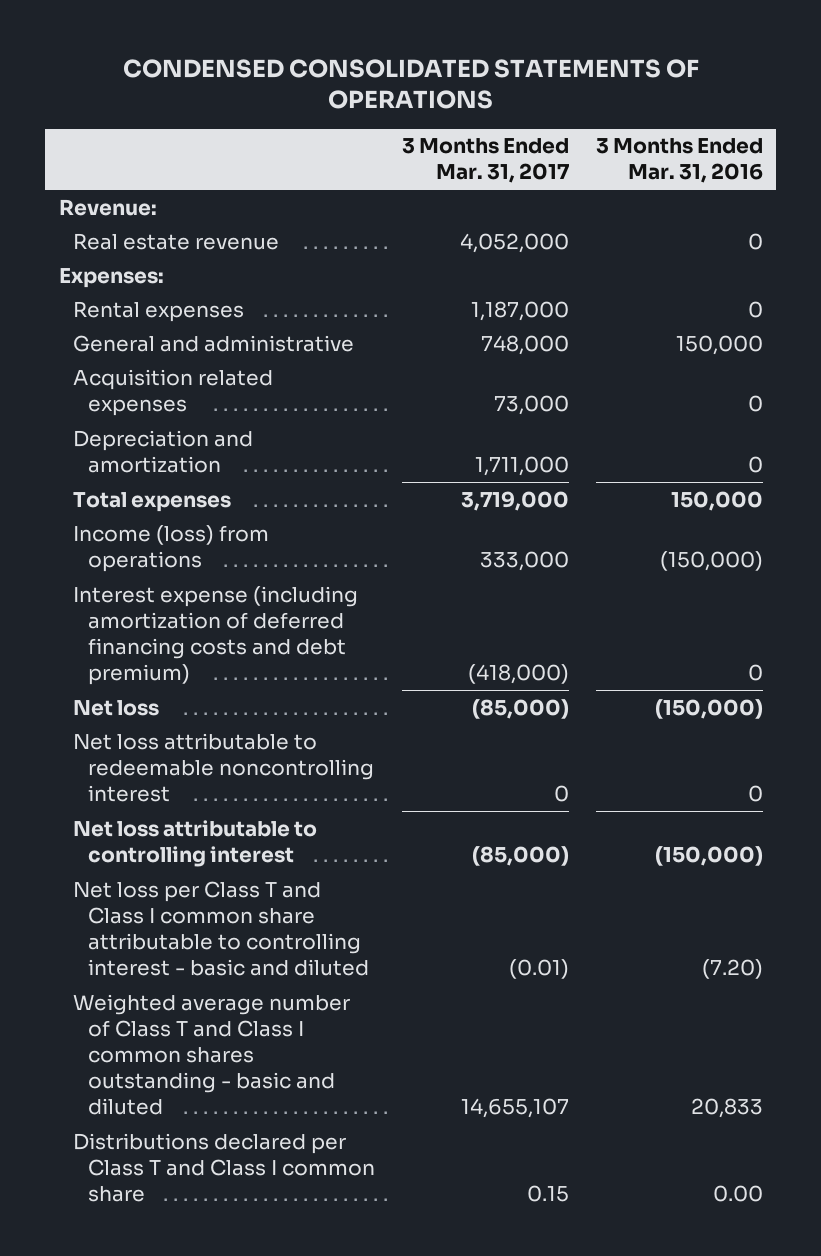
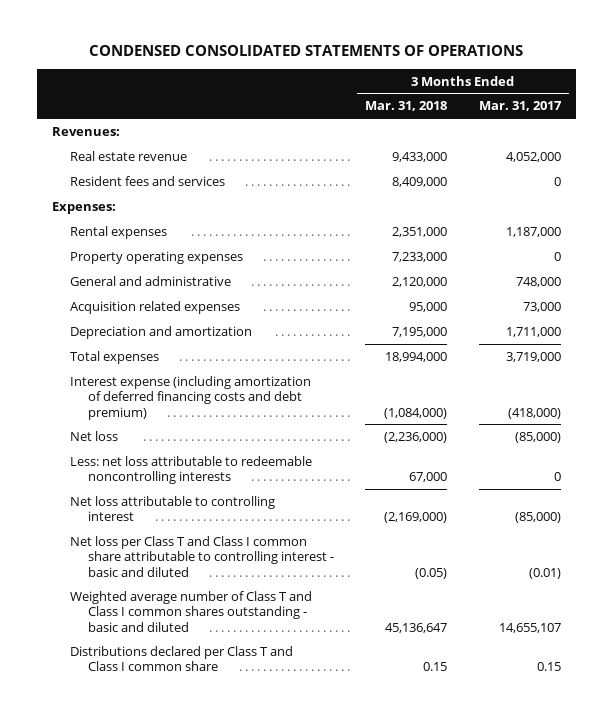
- | 3 Months Ended Mar. 31, 2017 | 3 Months Ended Mar. 31, 2016
+ | 3 Months Ended Mar. 31, 2018 | 3 Months Ended Mar. 31, 2017
- Revenue:
+ Revenues:
+ Resident fees and services | 8,409,000 | 0
+ Property operating expenses | 7,233,000 | 0
- Income (loss) from operations | 333,000 | (150,000)
- Net loss attributable to redeemable noncontrolling interest | 0 | 0
+ Less: net loss attributable to redeemable noncontrolling interests | 67,000 | 0

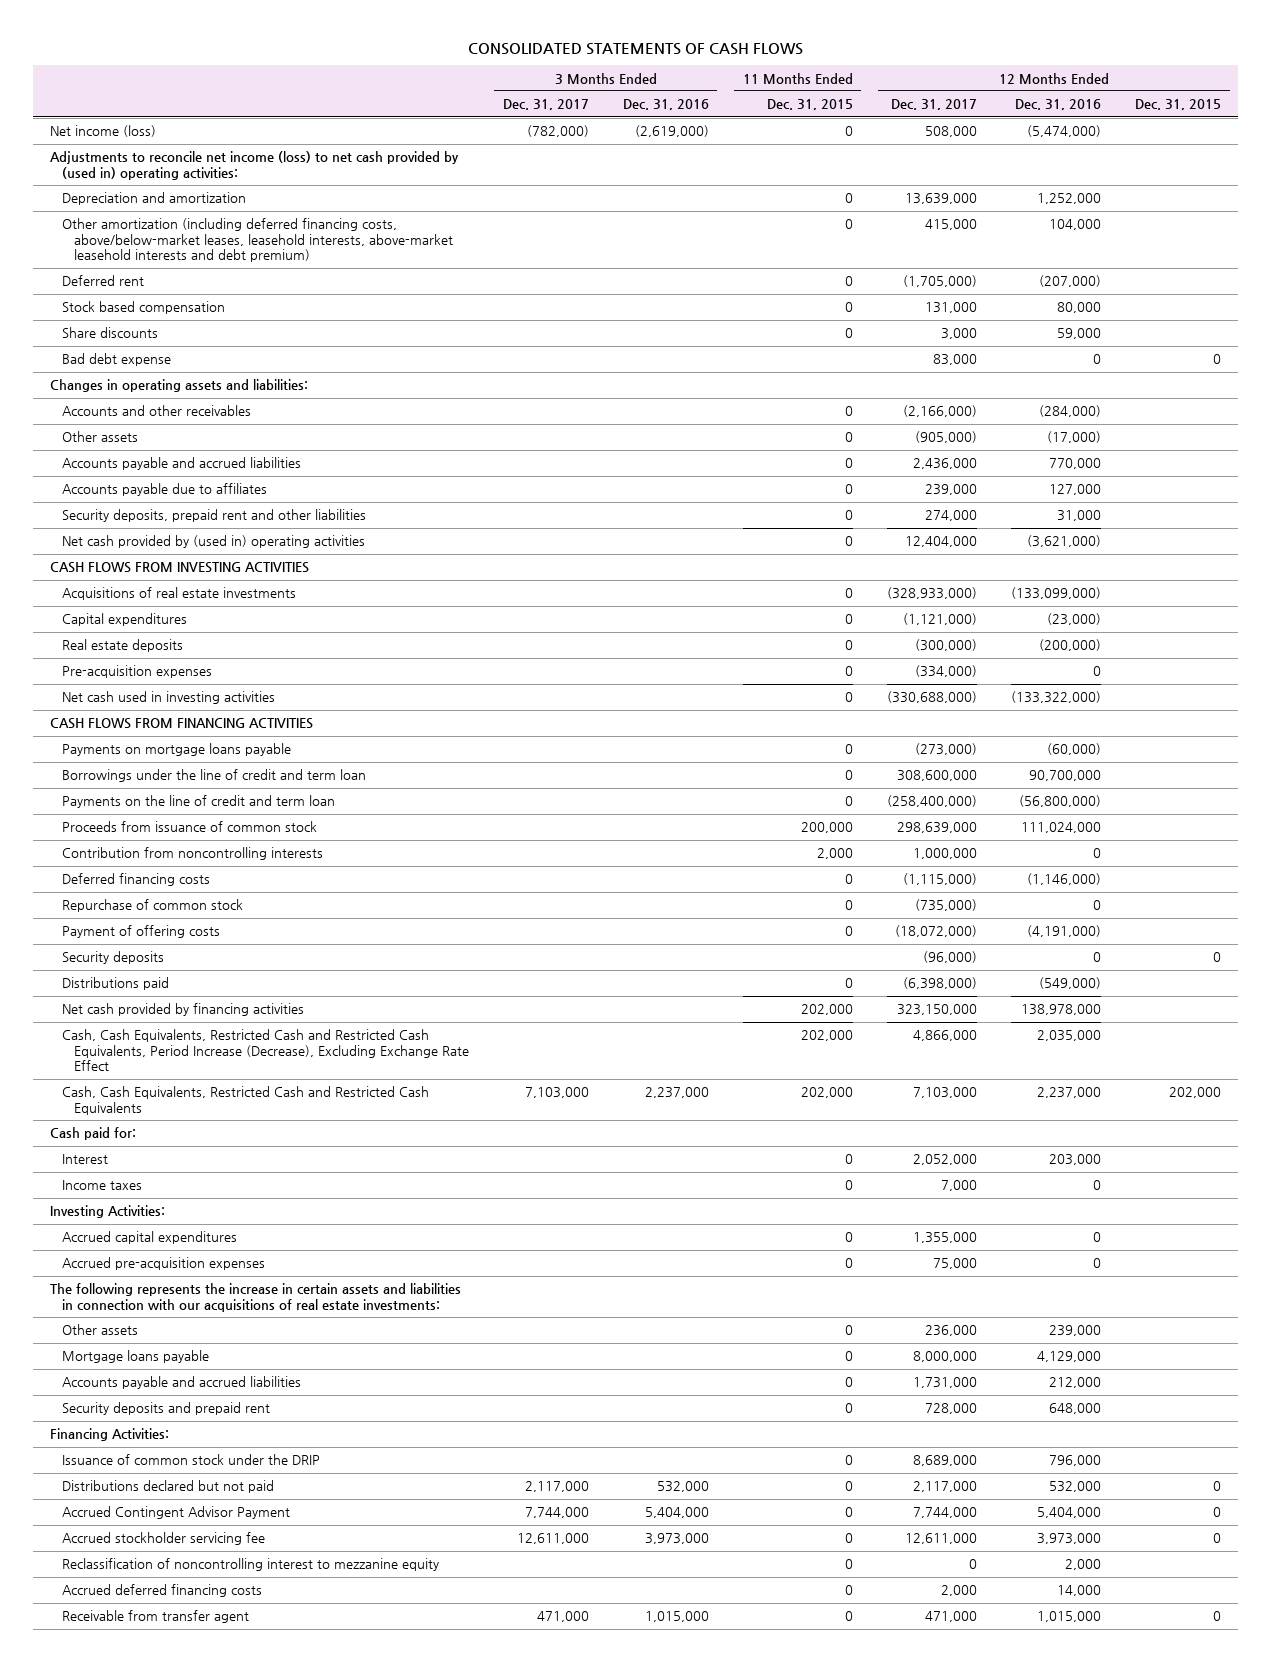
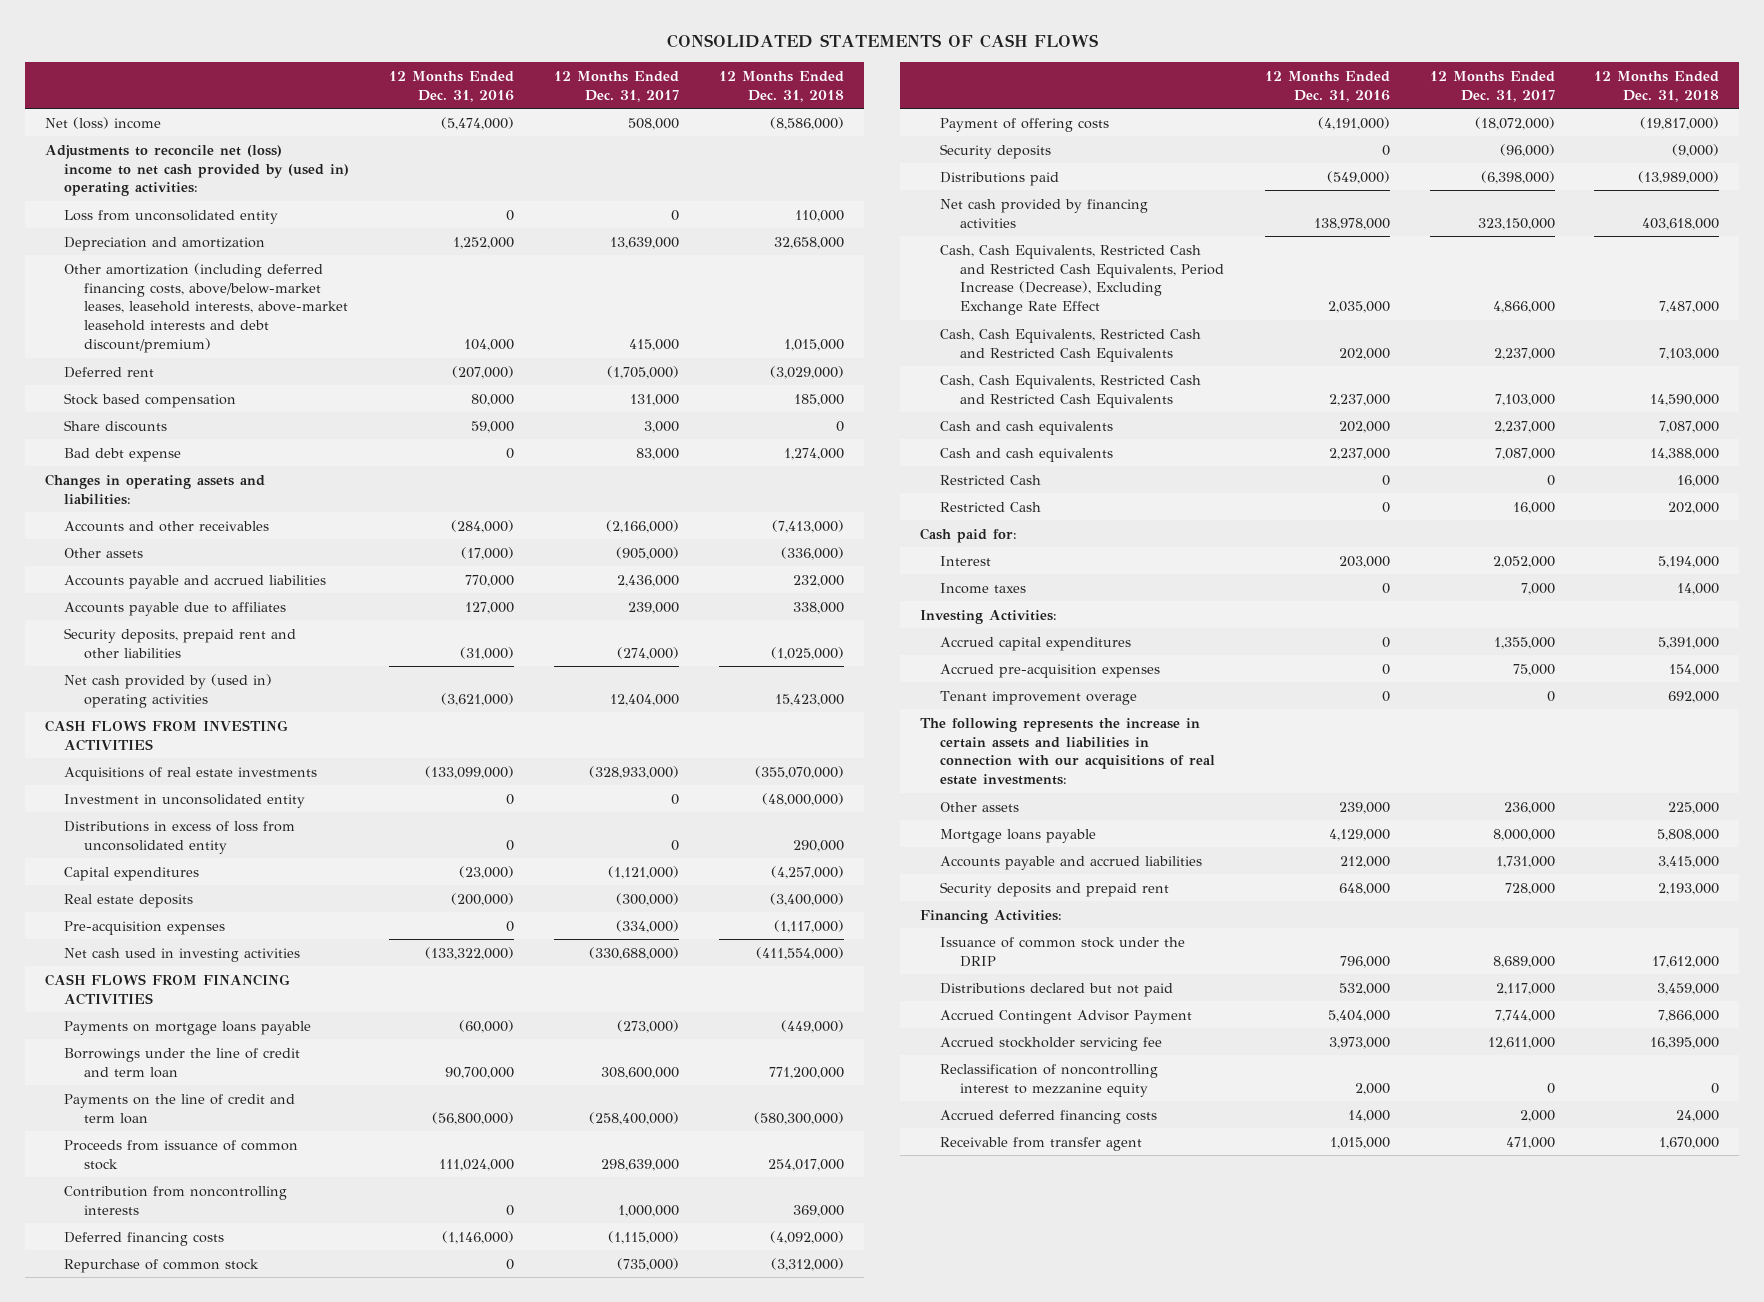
- | 3 Months Ended Dec. 31, 2017 | 3 Months Ended Dec. 31, 2016 | 11 Months Ended Dec. 31, 2015 | 12 Months Ended Dec. 31, 2017 | 12 Months Ended Dec. 31, 2016 | 12 Months Ended Dec. 31, 2015
+ | 12 Months Ended Dec. 31, 2016 | 12 Months Ended Dec. 31, 2017 | 12 Months Ended Dec. 31, 2018
- Net income (loss) | (782,000) | (2,619,000) | 0 | 508,000 | (5,474,000) |
- Adjustments to reconcile net income (loss) to net cash provided by (used in) operating activities:
+ Net (loss) income | (5,474,000) | 508,000 | (8,586,000)
+ Adjustments to reconcile net (loss) income to net cash provided by (used in) operating activities:
+ Loss from unconsolidated entity | 0 | 0 | 110,000
- Other amortization (including deferred financing costs, above/below-market leases, leasehold interests, above-market leasehold interests and debt premium) | | | 0 | 415,000 | 104,000 |
+ Other amortization (including deferred financing costs, above/below-market leases, leasehold interests, above-market leasehold interests and debt discount/premium) | 104,000 | 415,000 | 1,015,000
- Security deposits, prepaid rent and other liabilities | | | 0 | 274,000 | 31,000 |
+ Security deposits, prepaid rent and other liabilities | (31,000) | (274,000) | (1,025,000)
+ Investment in unconsolidated entity | 0 | 0 | (48,000,000)
+ Distributions in excess of loss from unconsolidated entity | 0 | 0 | 290,000
+ Cash, Cash Equivalents, Restricted Cash and Restricted Cash Equivalents | 202,000 | 2,237,000 | 7,103,000
+ Cash and cash equivalents | 202,000 | 2,237,000 | 7,087,000
+ Cash and cash equivalents | 2,237,000 | 7,087,000 | 14,388,000
+ Restricted Cash | 0 | 0 | 16,000
+ Restricted Cash | 0 | 16,000 | 202,000
+ Tenant improvement overage | 0 | 0 | 692,000

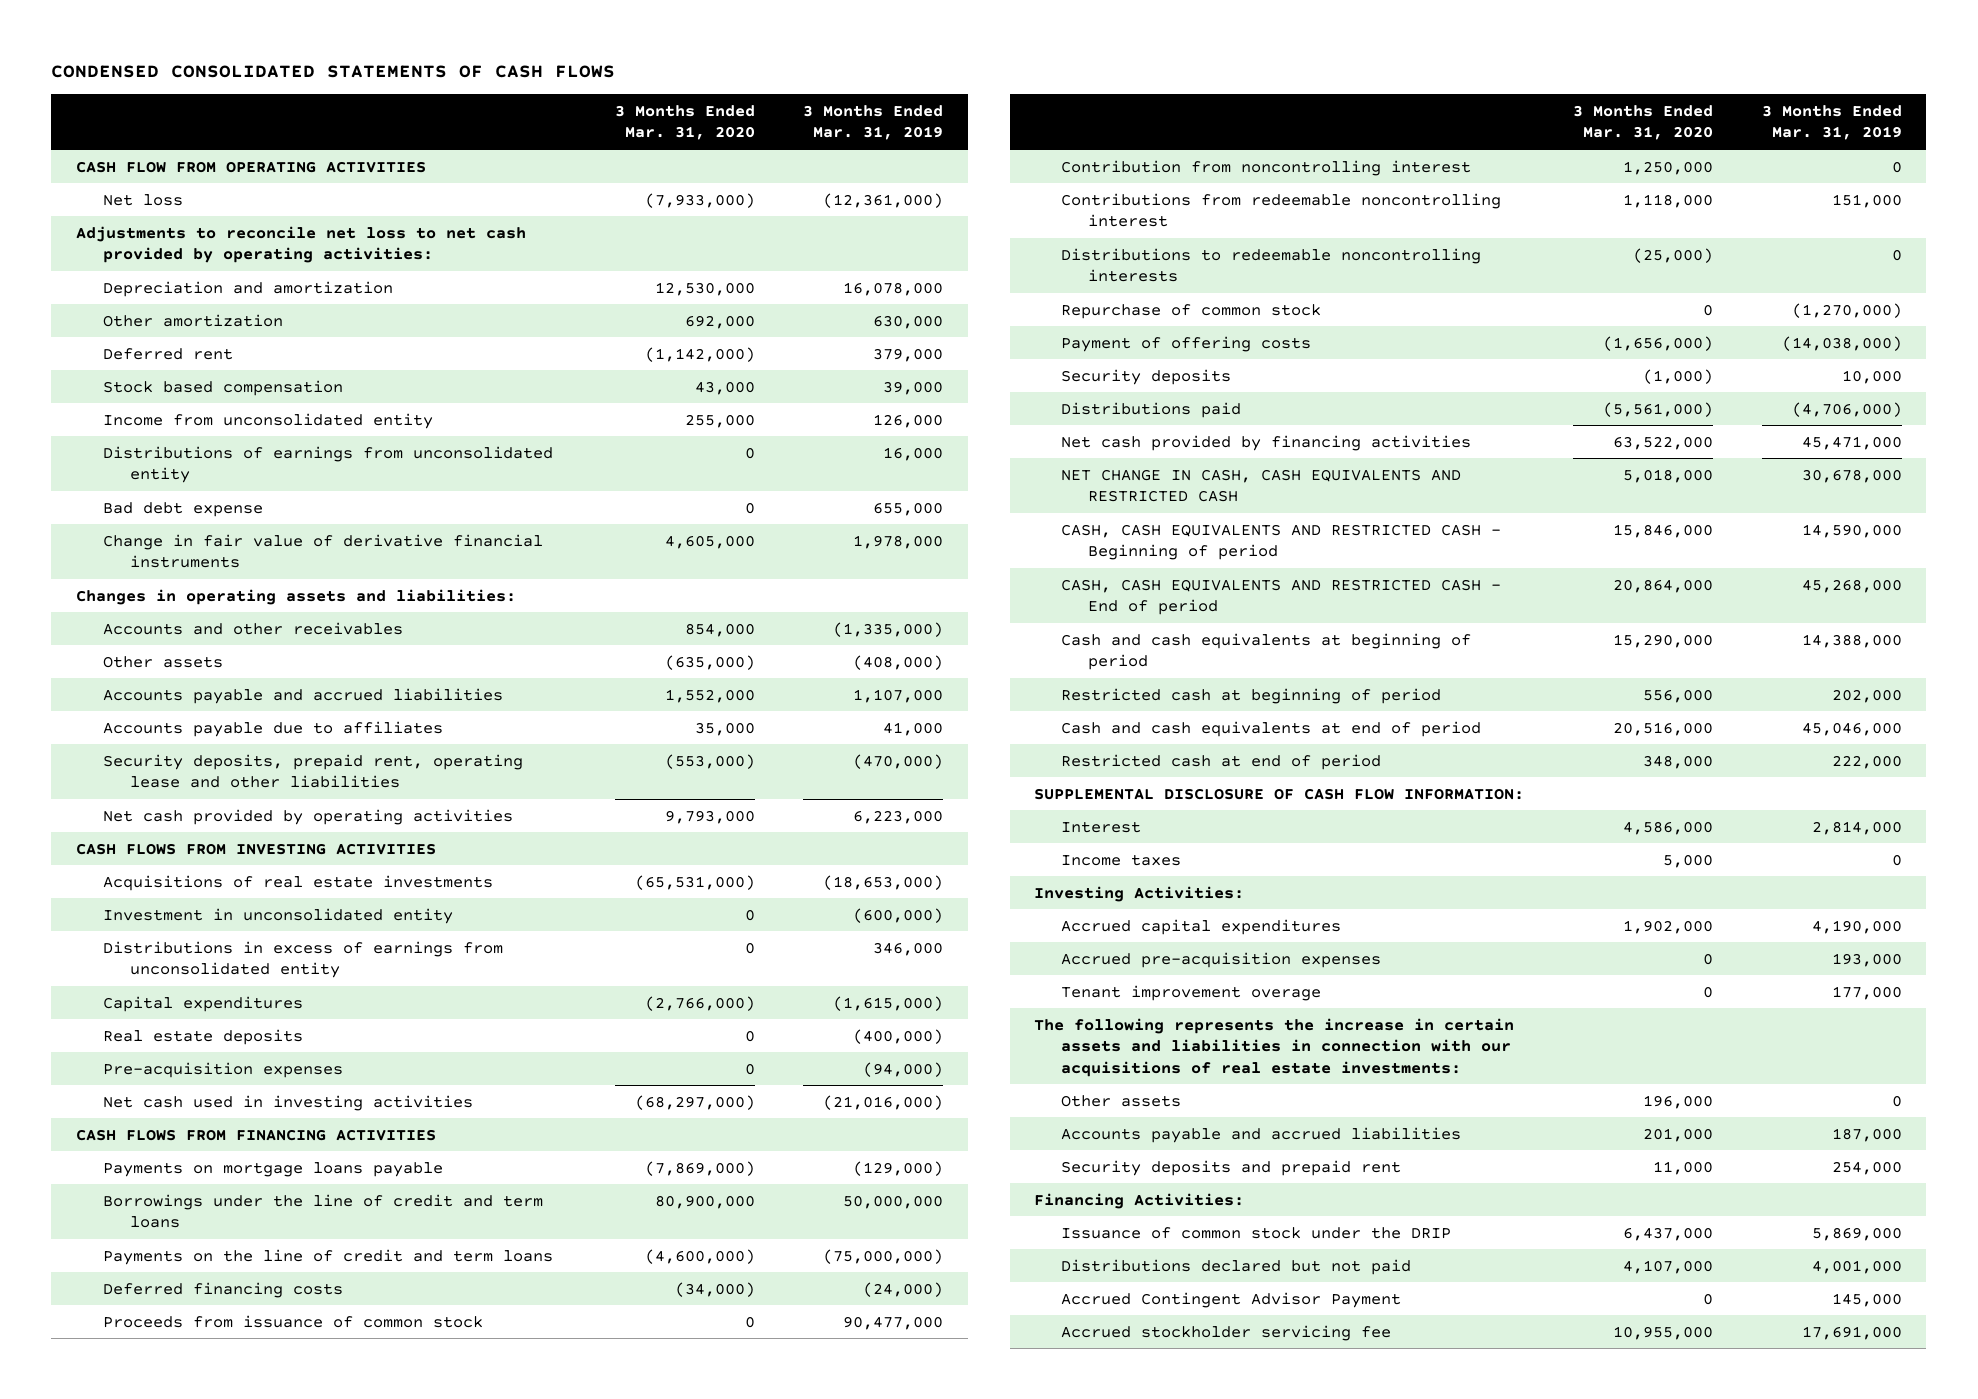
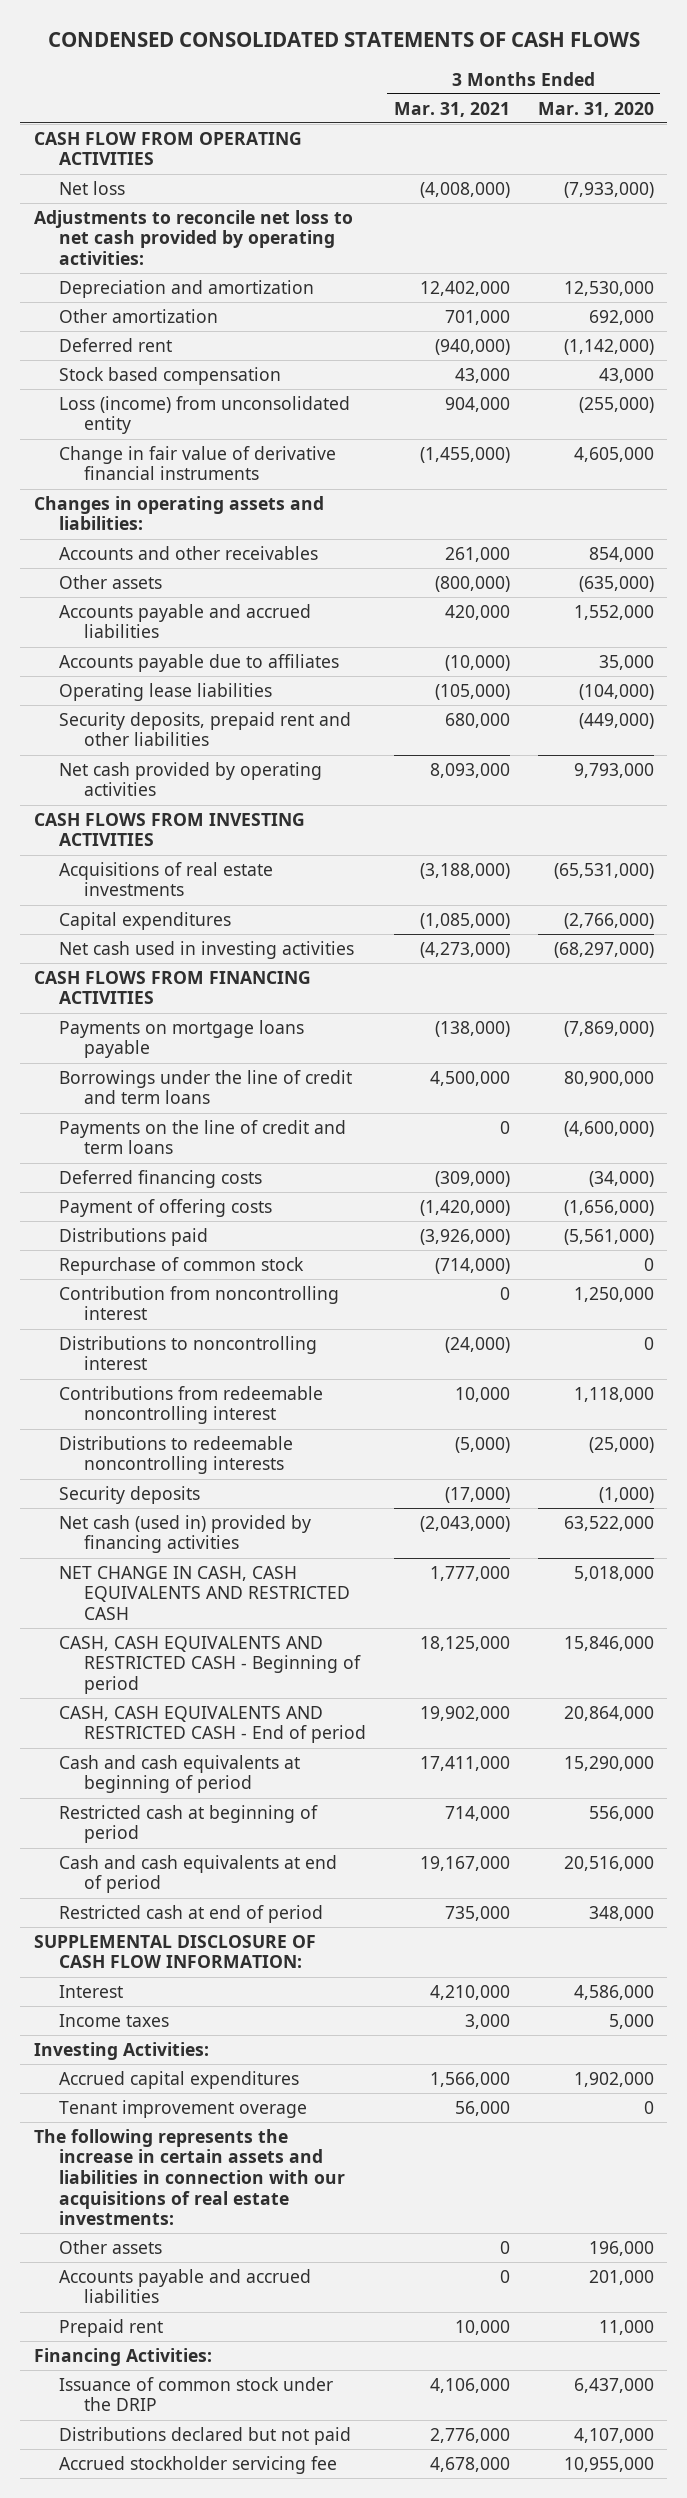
- | 3 Months Ended Mar. 31, 2020 | 3 Months Ended Mar. 31, 2019
+ | 3 Months Ended Mar. 31, 2021 | 3 Months Ended Mar. 31, 2020
- Income from unconsolidated entity | 255,000 | 126,000
- Distributions of earnings from unconsolidated entity | 0 | 16,000
- Bad debt expense | 0 | 655,000
+ Loss (income) from unconsolidated entity | 904,000 | (255,000)
- Security deposits, prepaid rent, operating lease and other liabilities | (553,000) | (470,000)
+ Operating lease liabilities | (105,000) | (104,000)
+ Security deposits, prepaid rent and other liabilities | 680,000 | (449,000)
- Investment in unconsolidated entity | 0 | (600,000)
- Distributions in excess of earnings from unconsolidated entity | 0 | 346,000
- Real estate deposits | 0 | (400,000)
- Pre-acquisition expenses | 0 | (94,000)
- Proceeds from issuance of common stock | 0 | 90,477,000
moved up: Payment of offering costs | (1,420,000) | (1,656,000)
moved up: Distributions paid | (3,926,000) | (5,561,000)
moved up: Repurchase of common stock | (714,000) | 0
+ Distributions to noncontrolling interest | (24,000) | 0
- Net cash provided by financing activities | 63,522,000 | 45,471,000
+ Net cash (used in) provided by financing activities | (2,043,000) | 63,522,000
- Accrued pre-acquisition expenses | 0 | 193,000
- Security deposits and prepaid rent | 11,000 | 254,000
+ Prepaid rent | 10,000 | 11,000
- Accrued Contingent Advisor Payment | 0 | 145,000

